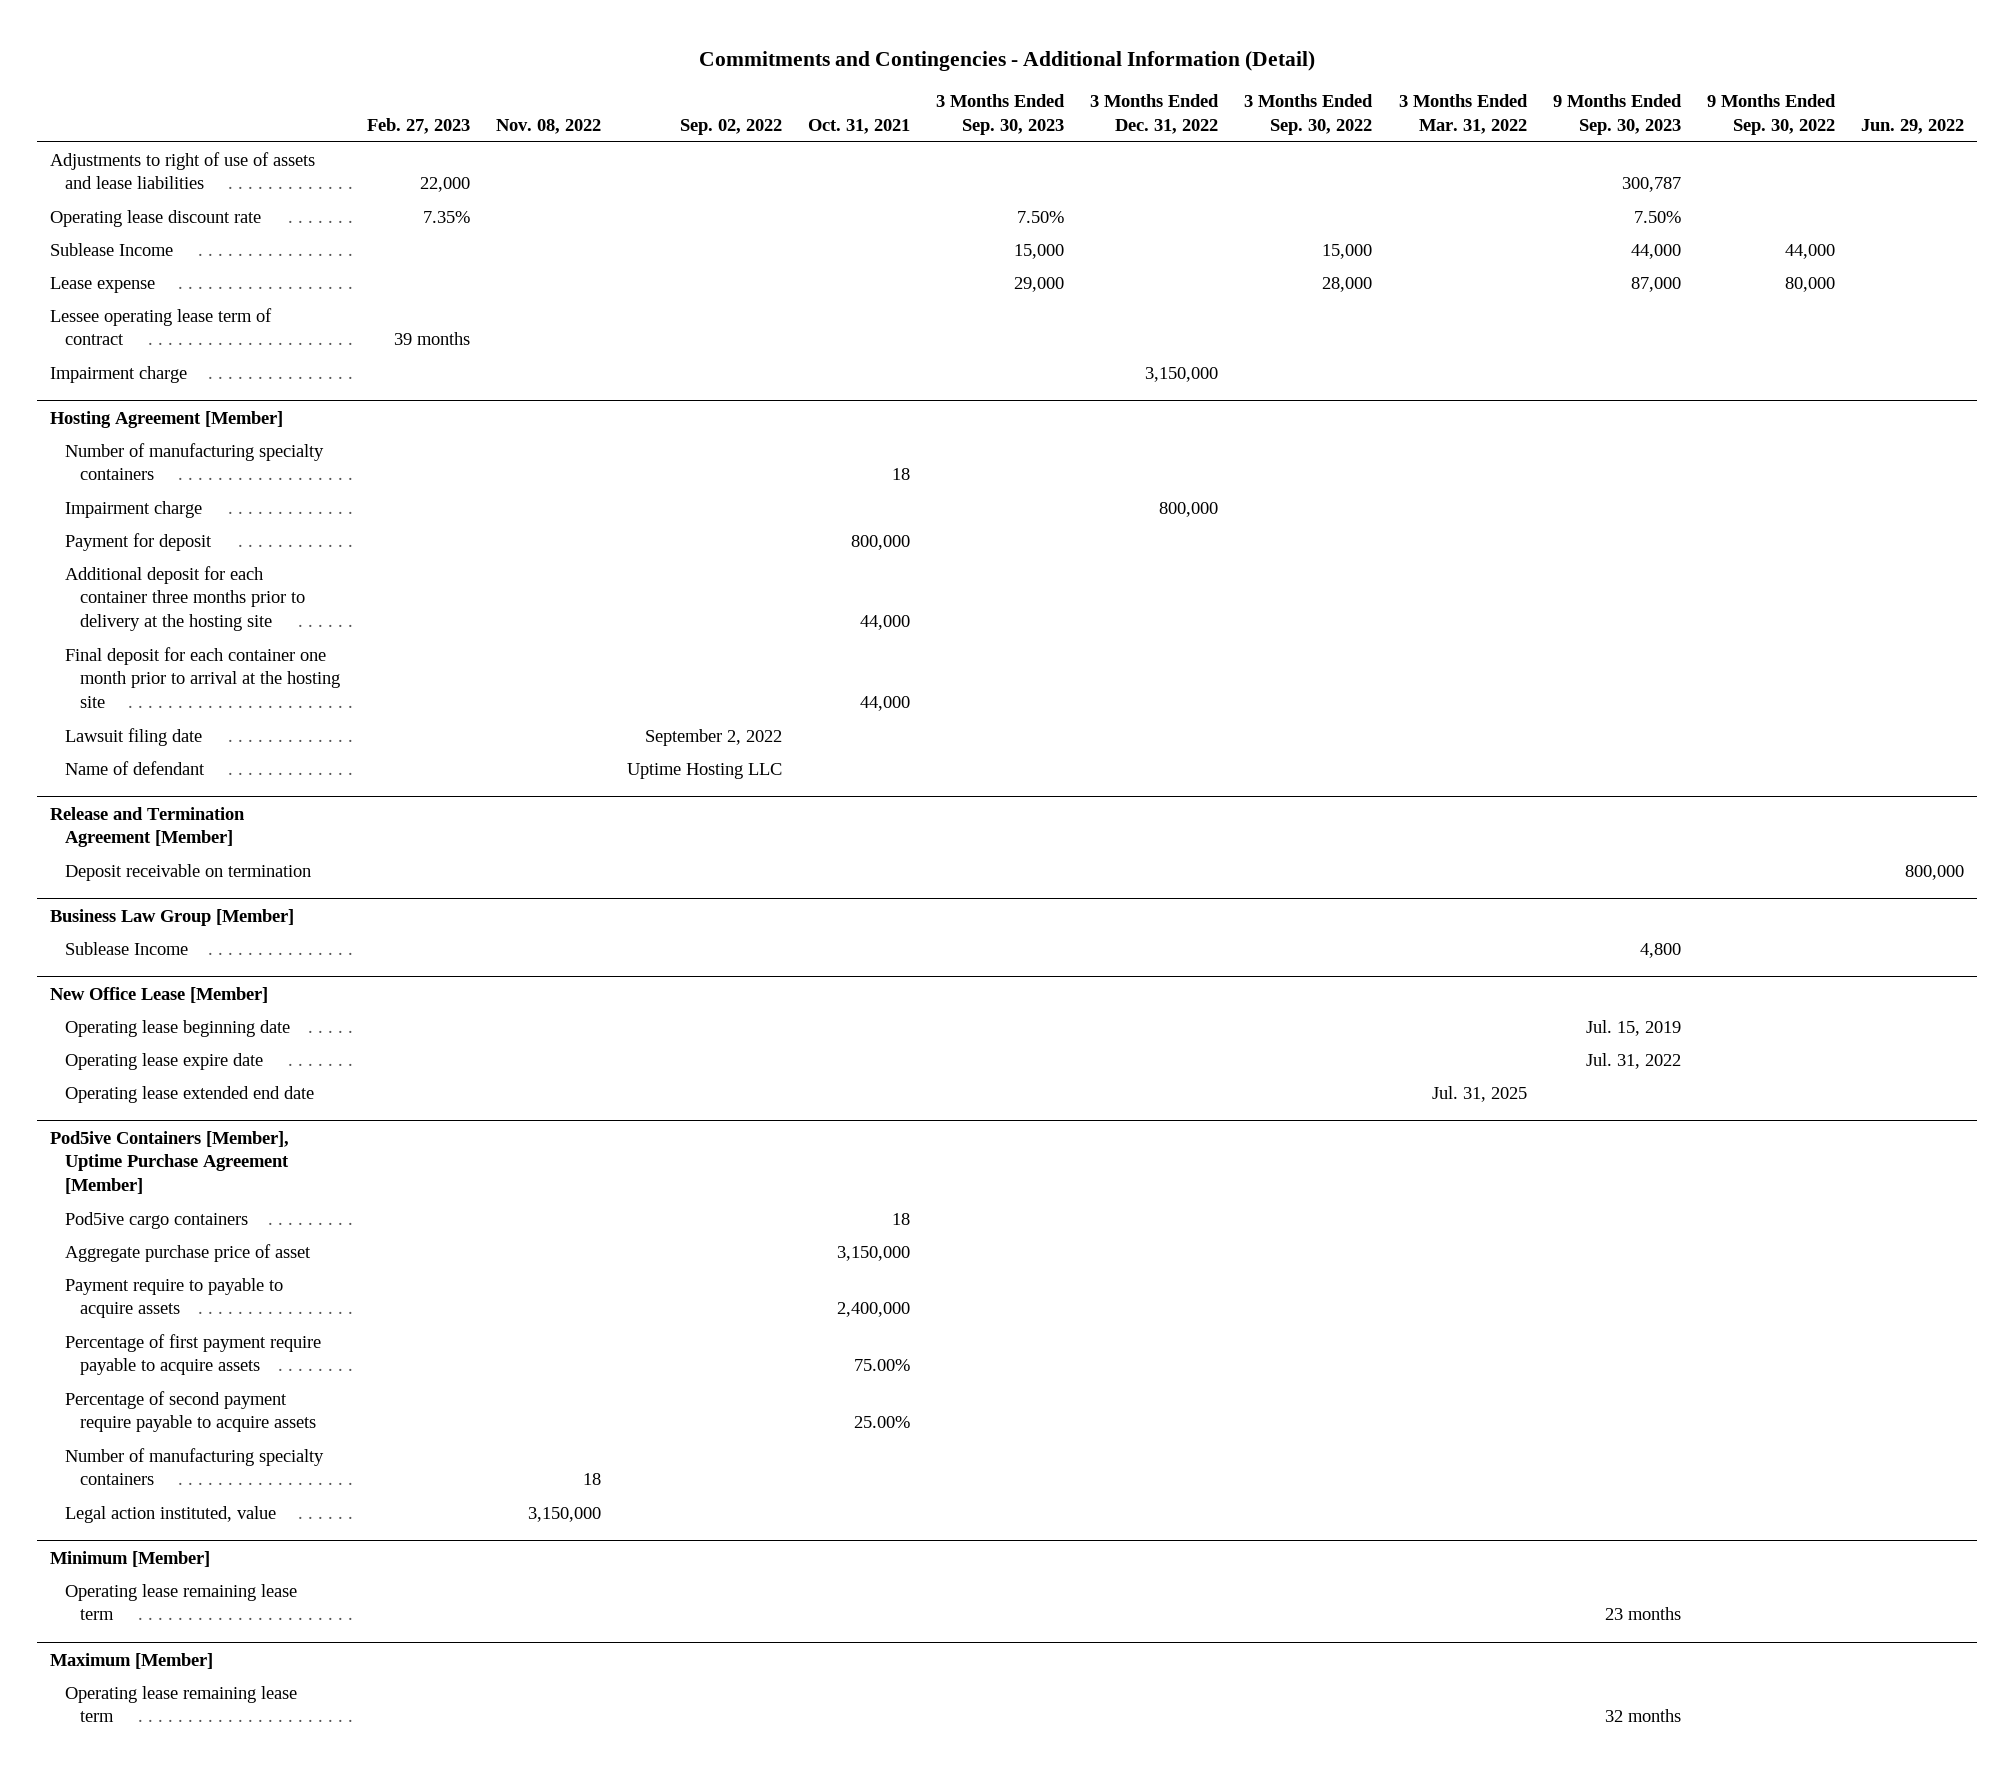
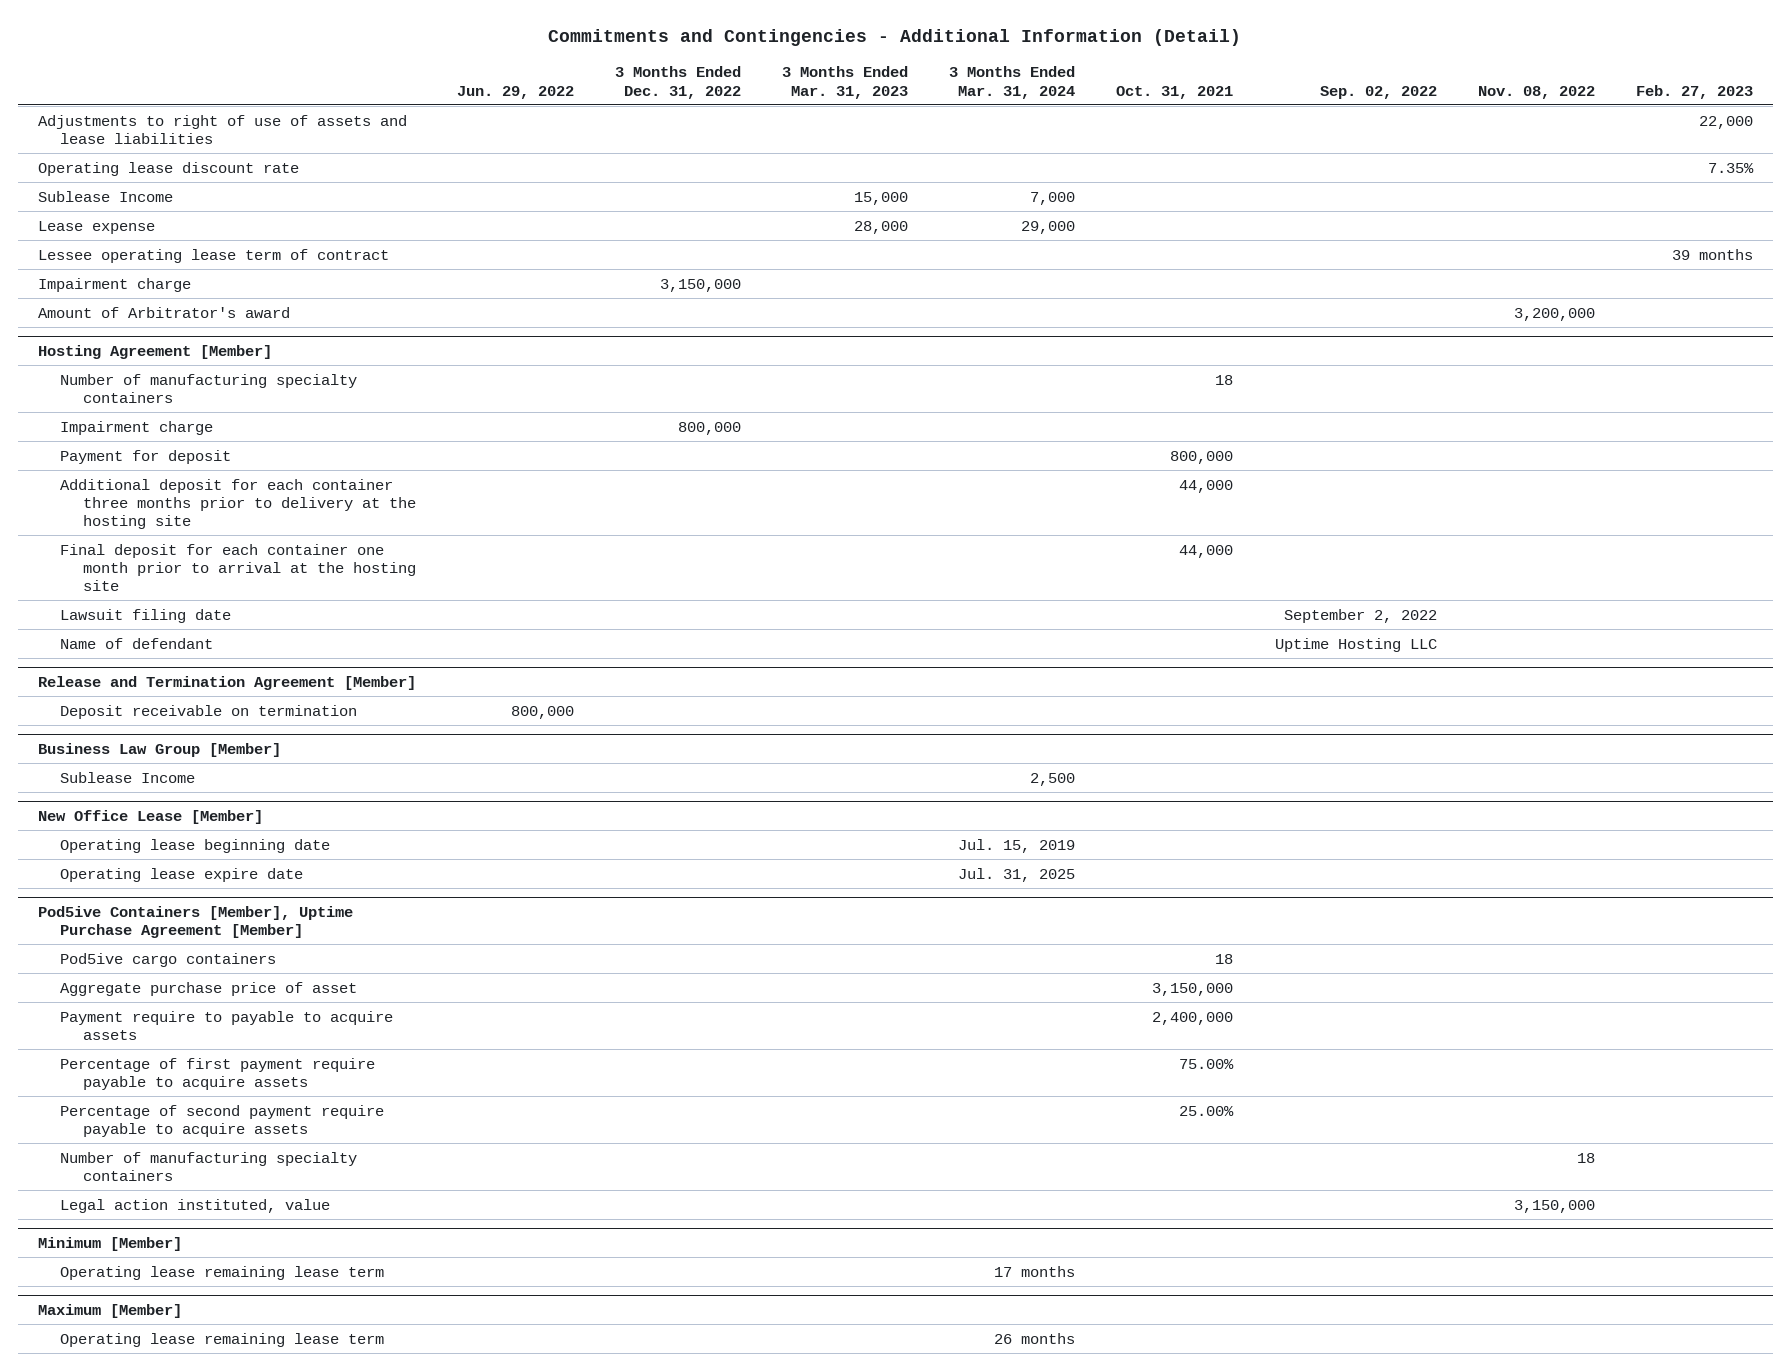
- | Feb. 27, 2023 | Nov. 08, 2022 | Sep. 02, 2022 | Oct. 31, 2021 | 3 Months Ended Sep. 30, 2023 | 3 Months Ended Dec. 31, 2022 | 3 Months Ended Sep. 30, 2022 | 3 Months Ended Mar. 31, 2022 | 9 Months Ended Sep. 30, 2023 | 9 Months Ended Sep. 30, 2022 | Jun. 29, 2022
+ | Jun. 29, 2022 | 3 Months Ended Dec. 31, 2022 | 3 Months Ended Mar. 31, 2023 | 3 Months Ended Mar. 31, 2024 | Oct. 31, 2021 | Sep. 02, 2022 | Nov. 08, 2022 | Feb. 27, 2023
+ Amount of Arbitrator's award | | | | | | | 3,200,000 |
@ New Office Lease [Member]
- Operating lease extended end date | | | | | | | | Jul. 31, 2025 | | |

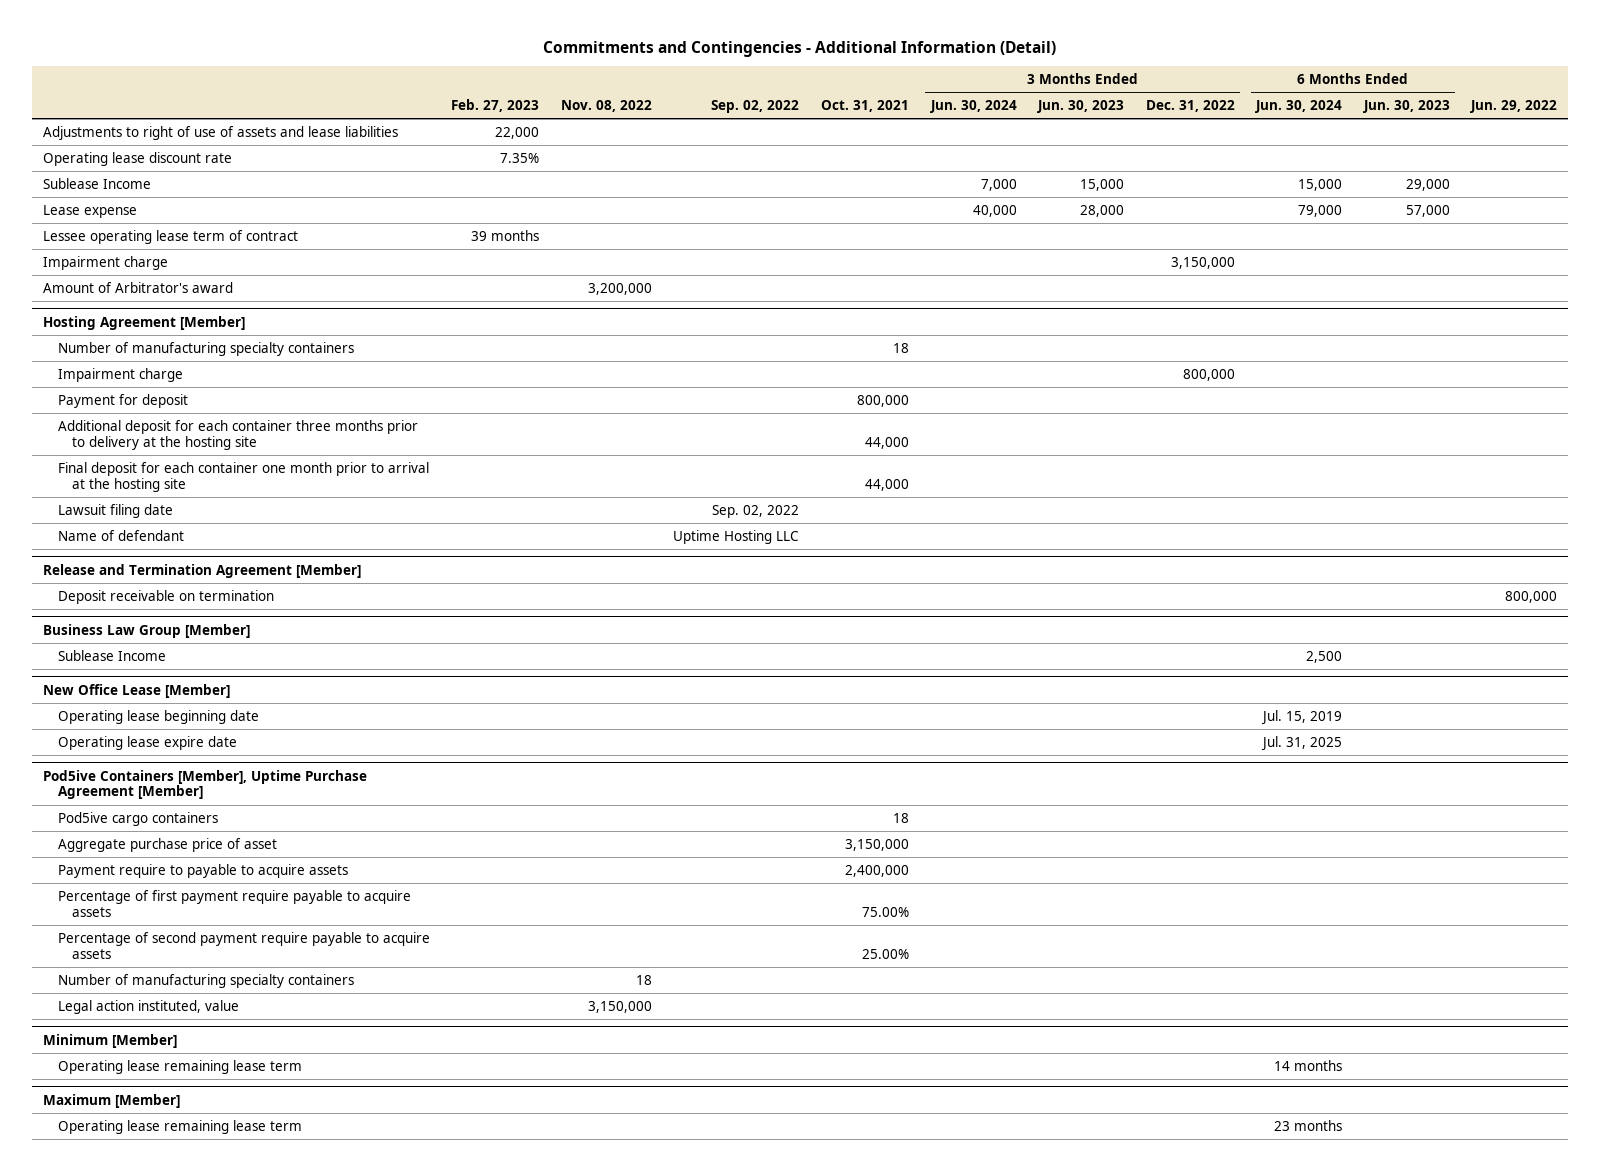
- | Jun. 29, 2022 | 3 Months Ended Dec. 31, 2022 | 3 Months Ended Mar. 31, 2023 | 3 Months Ended Mar. 31, 2024 | Oct. 31, 2021 | Sep. 02, 2022 | Nov. 08, 2022 | Feb. 27, 2023
+ | Feb. 27, 2023 | Nov. 08, 2022 | Sep. 02, 2022 | Oct. 31, 2021 | 3 Months Ended Jun. 30, 2024 | 3 Months Ended Jun. 30, 2023 | 3 Months Ended Dec. 31, 2022 | 6 Months Ended Jun. 30, 2024 | 6 Months Ended Jun. 30, 2023 | Jun. 29, 2022
@ Hosting Agreement [Member]
- Lawsuit filing date | | | | | | September 2, 2022 | |
+ Lawsuit filing date | | | Sep. 02, 2022 | | | | | | |

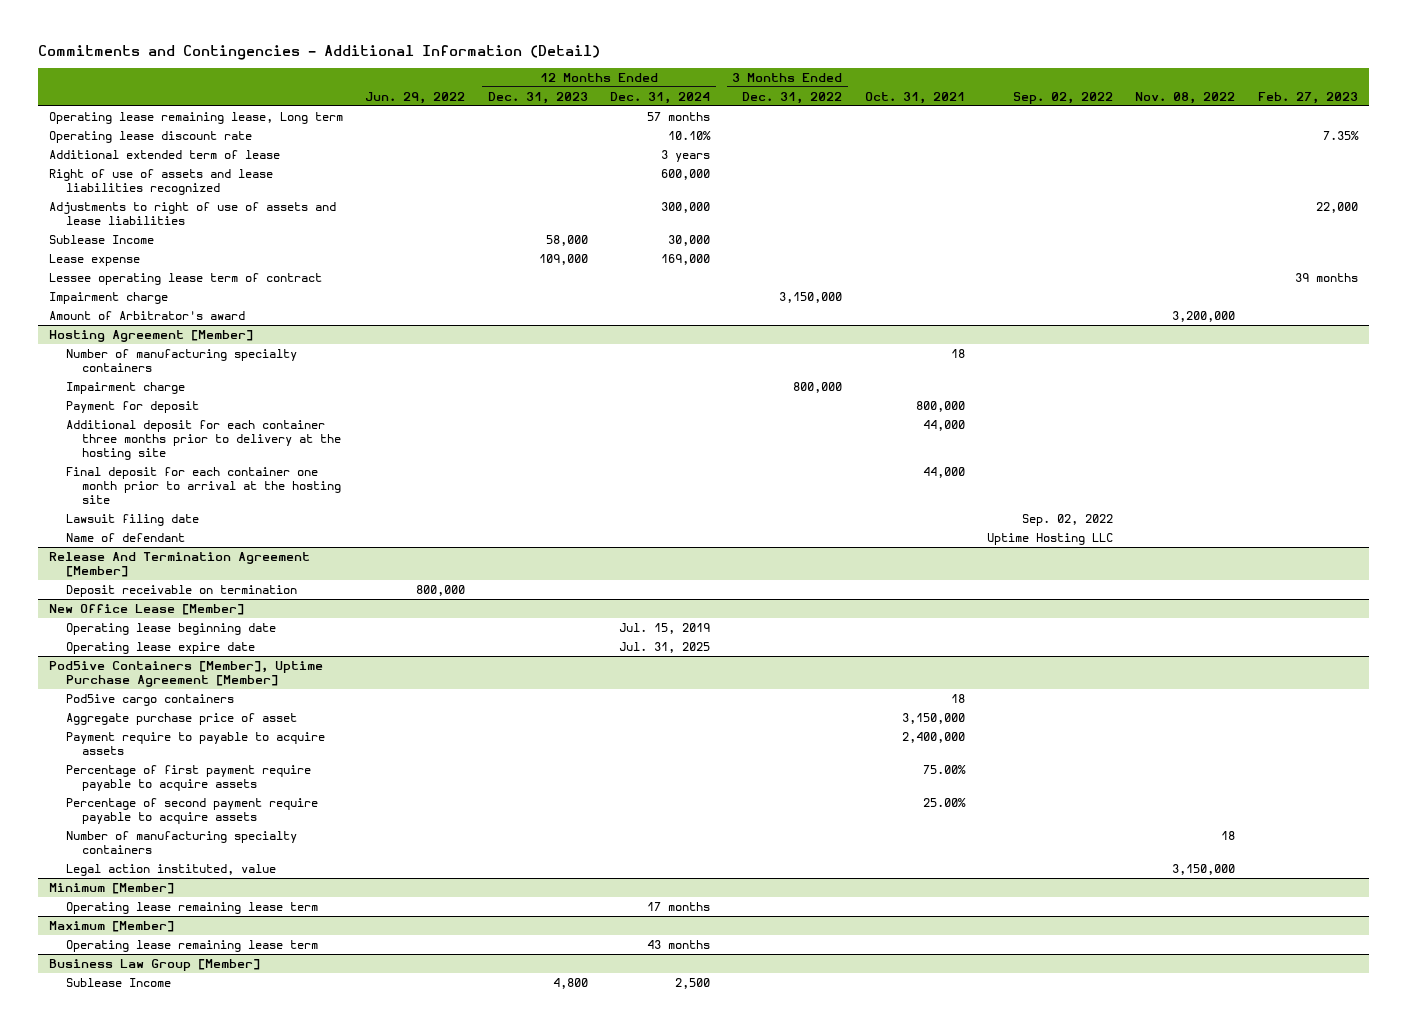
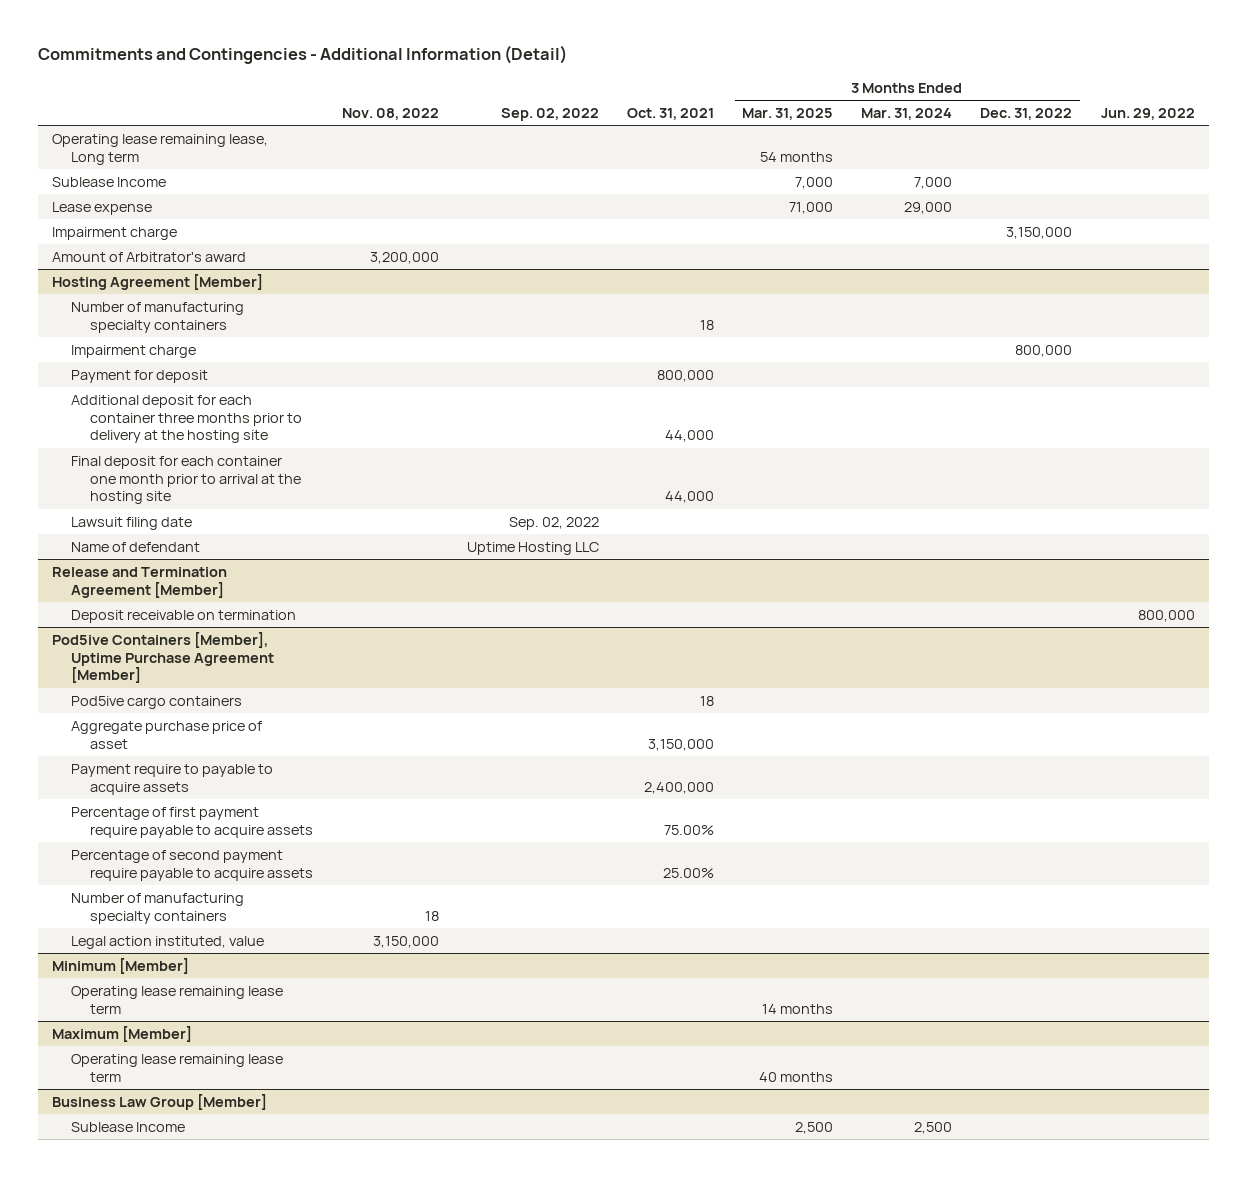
- | Jun. 29, 2022 | 12 Months Ended Dec. 31, 2023 | 12 Months Ended Dec. 31, 2024 | 3 Months Ended Dec. 31, 2022 | Oct. 31, 2021 | Sep. 02, 2022 | Nov. 08, 2022 | Feb. 27, 2023
+ | Nov. 08, 2022 | Sep. 02, 2022 | Oct. 31, 2021 | 3 Months Ended Mar. 31, 2025 | 3 Months Ended Mar. 31, 2024 | 3 Months Ended Dec. 31, 2022 | Jun. 29, 2022
- Operating lease discount rate | | | 10.10% | | | | | 7.35%
- Additional extended term of lease | | | 3 years | | | | |
- Right of use of assets and lease liabilities recognized | | | 600,000 | | | | |
- Adjustments to right of use of assets and lease liabilities | | | 300,000 | | | | | 22,000
- Lessee operating lease term of contract | | | | | | | | 39 months
- Release And Termination Agreement [Member]
+ Release and Termination Agreement [Member]
- New Office Lease [Member]
- Operating lease beginning date | | | Jul. 15, 2019 | | | | |
- Operating lease expire date | | | Jul. 31, 2025 | | | | |

